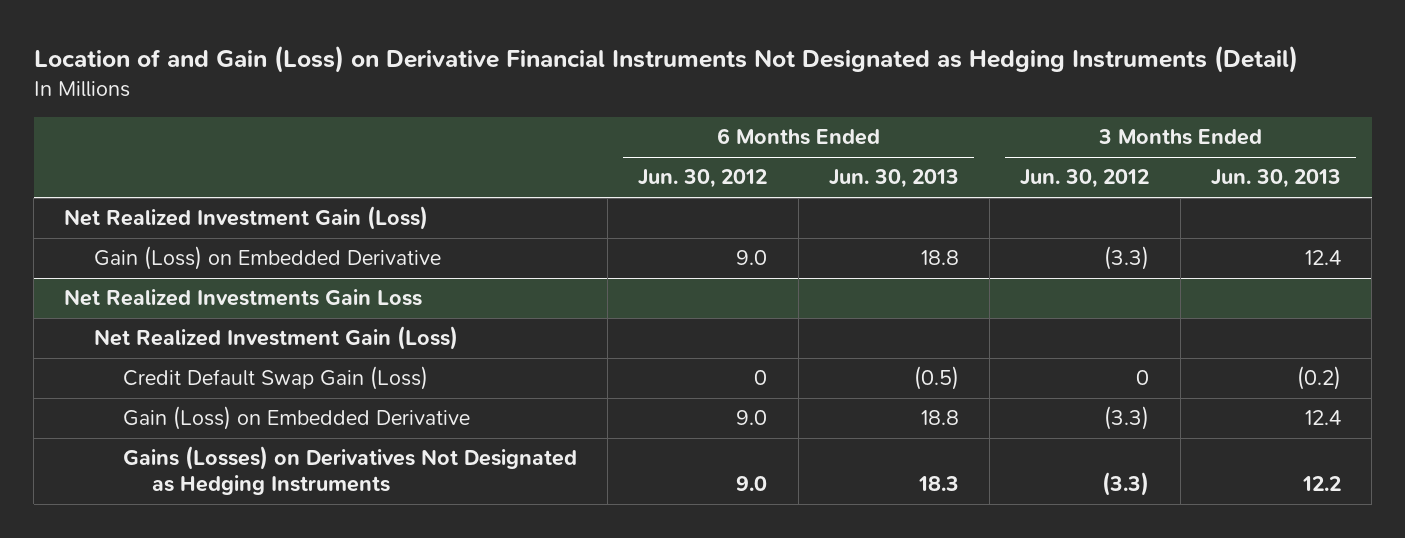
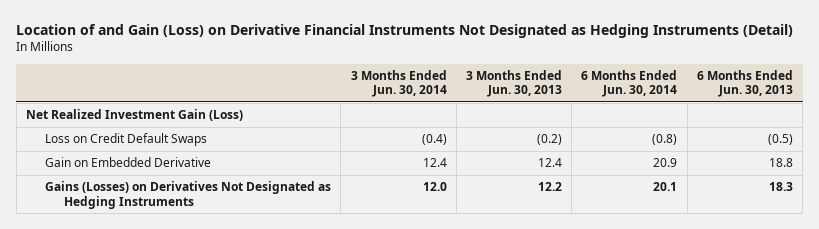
- | 6 Months Ended Jun. 30, 2012 | 6 Months Ended Jun. 30, 2013 | 3 Months Ended Jun. 30, 2012 | 3 Months Ended Jun. 30, 2013
+ | 3 Months Ended Jun. 30, 2014 | 3 Months Ended Jun. 30, 2013 | 6 Months Ended Jun. 30, 2014 | 6 Months Ended Jun. 30, 2013
- Gain (Loss) on Embedded Derivative | 9.0 | 18.8 | (3.3) | 12.4
- Net Realized Investments Gain Loss
- Net Realized Investment Gain (Loss)
- Credit Default Swap Gain (Loss) | 0 | (0.5) | 0 | (0.2)
- Gain (Loss) on Embedded Derivative | 9.0 | 18.8 | (3.3) | 12.4
+ Loss on Credit Default Swaps | (0.4) | (0.2) | (0.8) | (0.5)
+ Gain on Embedded Derivative | 12.4 | 12.4 | 20.9 | 18.8

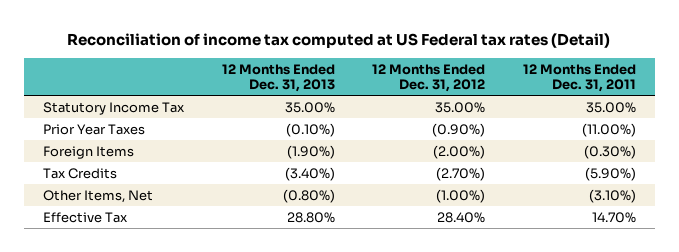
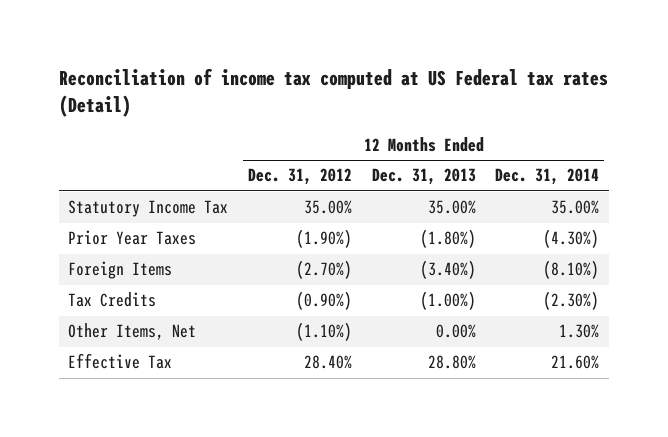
- | 12 Months Ended Dec. 31, 2013 | 12 Months Ended Dec. 31, 2012 | 12 Months Ended Dec. 31, 2011
+ | 12 Months Ended Dec. 31, 2012 | 12 Months Ended Dec. 31, 2013 | 12 Months Ended Dec. 31, 2014
- Prior Year Taxes | (0.10%) | (0.90%) | (11.00%)
- Foreign Items | (1.90%) | (2.00%) | (0.30%)
- Tax Credits | (3.40%) | (2.70%) | (5.90%)
- Other Items, Net | (0.80%) | (1.00%) | (3.10%)
+ Prior Year Taxes | (1.90%) | (1.80%) | (4.30%)
+ Foreign Items | (2.70%) | (3.40%) | (8.10%)
+ Tax Credits | (0.90%) | (1.00%) | (2.30%)
+ Other Items, Net | (1.10%) | 0.00% | 1.30%

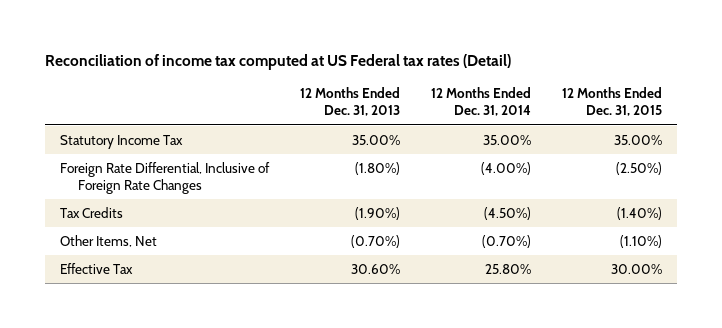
- | 12 Months Ended Dec. 31, 2012 | 12 Months Ended Dec. 31, 2013 | 12 Months Ended Dec. 31, 2014
+ | 12 Months Ended Dec. 31, 2013 | 12 Months Ended Dec. 31, 2014 | 12 Months Ended Dec. 31, 2015
- Prior Year Taxes | (1.90%) | (1.80%) | (4.30%)
- Foreign Items | (2.70%) | (3.40%) | (8.10%)
- Tax Credits | (0.90%) | (1.00%) | (2.30%)
- Other Items, Net | (1.10%) | 0.00% | 1.30%
- Effective Tax | 28.40% | 28.80% | 21.60%
+ Foreign Rate Differential, Inclusive of Foreign Rate Changes | (1.80%) | (4.00%) | (2.50%)
+ Tax Credits | (1.90%) | (4.50%) | (1.40%)
+ Other Items, Net | (0.70%) | (0.70%) | (1.10%)
+ Effective Tax | 30.60% | 25.80% | 30.00%

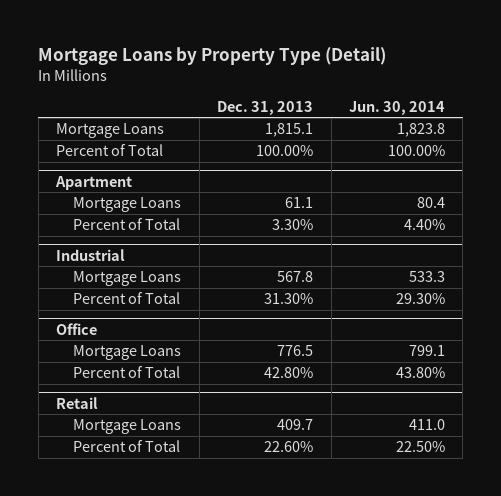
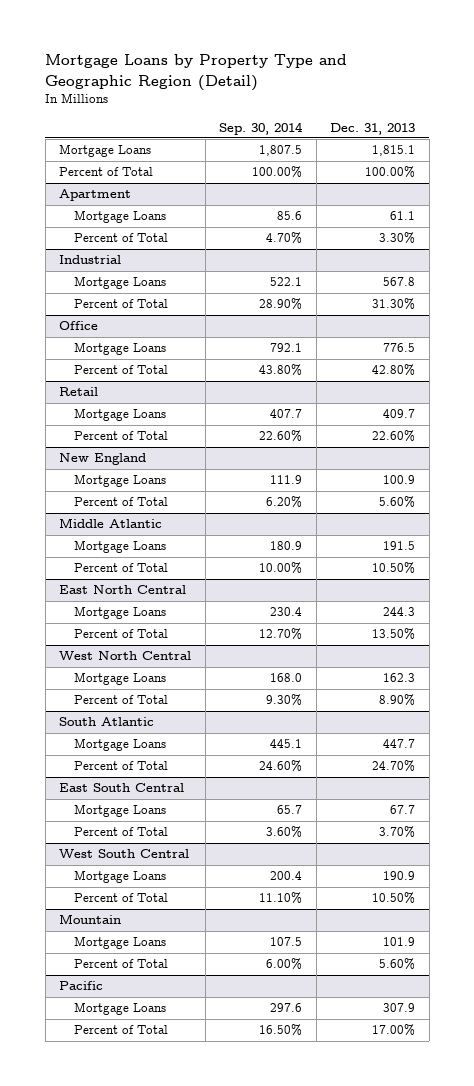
- Mortgage Loans by Property Type (Detail)
+ Mortgage Loans by Property Type and Geographic Region (Detail)
- | Dec. 31, 2013 | Jun. 30, 2014
+ | Sep. 30, 2014 | Dec. 31, 2013
+ New England
+ Mortgage Loans | 111.9 | 100.9
+ Percent of Total | 6.20% | 5.60%
+ Middle Atlantic
+ Mortgage Loans | 180.9 | 191.5
+ Percent of Total | 10.00% | 10.50%
+ East North Central
+ Mortgage Loans | 230.4 | 244.3
+ Percent of Total | 12.70% | 13.50%
+ West North Central
+ Mortgage Loans | 168.0 | 162.3
+ Percent of Total | 9.30% | 8.90%
+ South Atlantic
+ Mortgage Loans | 445.1 | 447.7
+ Percent of Total | 24.60% | 24.70%
+ East South Central
+ Mortgage Loans | 65.7 | 67.7
+ Percent of Total | 3.60% | 3.70%
+ West South Central
+ Mortgage Loans | 200.4 | 190.9
+ Percent of Total | 11.10% | 10.50%
+ Mountain
+ Mortgage Loans | 107.5 | 101.9
+ Percent of Total | 6.00% | 5.60%
+ Pacific
+ Mortgage Loans | 297.6 | 307.9
+ Percent of Total | 16.50% | 17.00%

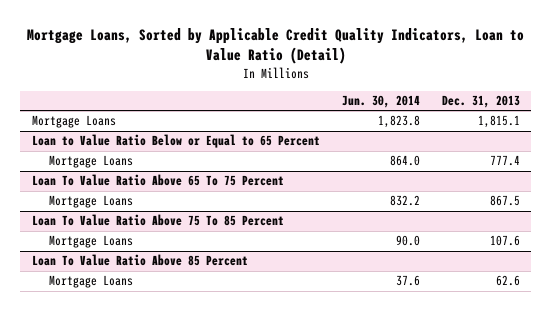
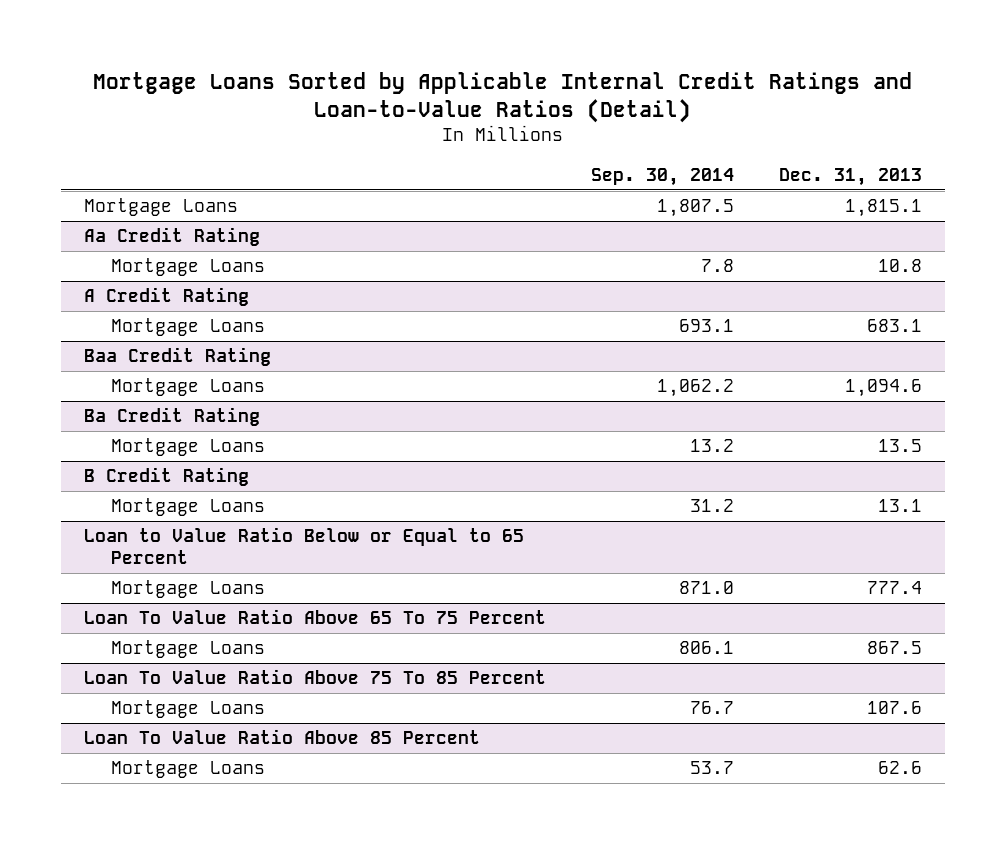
- Mortgage Loans, Sorted by Applicable Credit Quality Indicators, Loan to Value Ratio (Detail)
+ Mortgage Loans Sorted by Applicable Internal Credit Ratings and Loan-to-Value Ratios (Detail)
- | Jun. 30, 2014 | Dec. 31, 2013
+ | Sep. 30, 2014 | Dec. 31, 2013
+ Aa Credit Rating
+ Mortgage Loans | 7.8 | 10.8
+ A Credit Rating
+ Mortgage Loans | 693.1 | 683.1
+ Baa Credit Rating
+ Mortgage Loans | 1,062.2 | 1,094.6
+ Ba Credit Rating
+ Mortgage Loans | 13.2 | 13.5
+ B Credit Rating
+ Mortgage Loans | 31.2 | 13.1

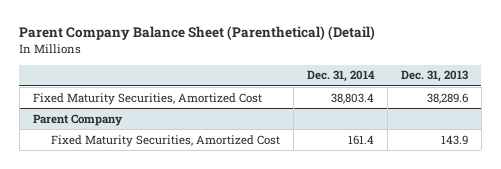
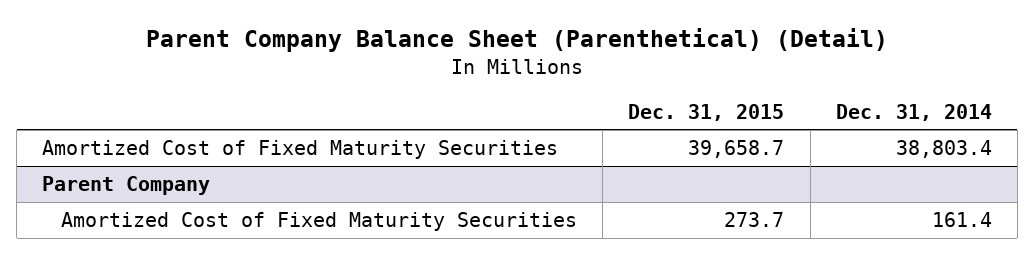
- | Dec. 31, 2014 | Dec. 31, 2013
+ | Dec. 31, 2015 | Dec. 31, 2014
- Fixed Maturity Securities, Amortized Cost | 38,803.4 | 38,289.6
+ Amortized Cost of Fixed Maturity Securities | 39,658.7 | 38,803.4
@ Parent Company
- Fixed Maturity Securities, Amortized Cost | 161.4 | 143.9
+ Amortized Cost of Fixed Maturity Securities | 273.7 | 161.4

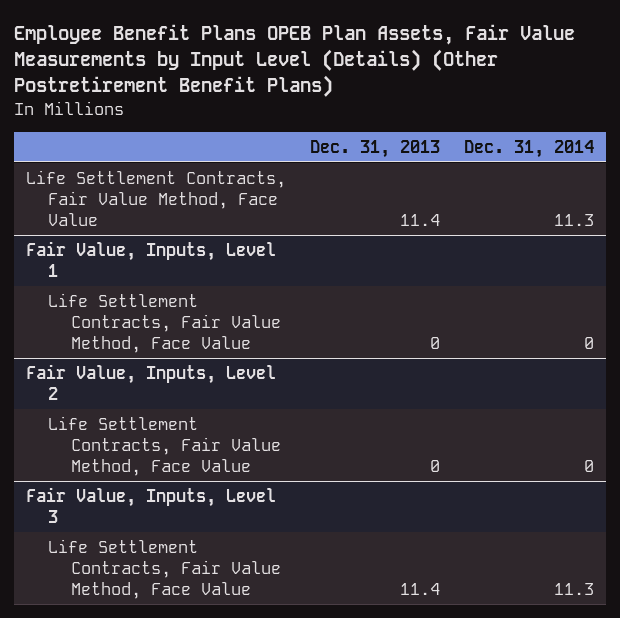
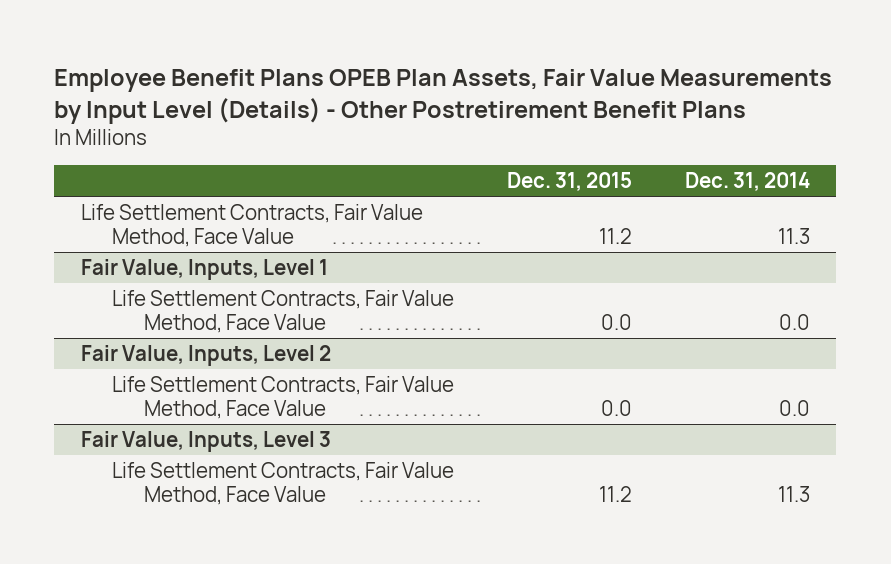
- Employee Benefit Plans OPEB Plan Assets, Fair Value Measurements by Input Level (Details) (Other Postretirement Benefit Plans)
+ Employee Benefit Plans OPEB Plan Assets, Fair Value Measurements by Input Level (Details) - Other Postretirement Benefit Plans
- | Dec. 31, 2013 | Dec. 31, 2014
+ | Dec. 31, 2015 | Dec. 31, 2014
@ Fair Value, Inputs, Level 1
- Life Settlement Contracts, Fair Value Method, Face Value | 0 | 0
+ Life Settlement Contracts, Fair Value Method, Face Value | 0.0 | 0.0
@ Fair Value, Inputs, Level 2
- Life Settlement Contracts, Fair Value Method, Face Value | 0 | 0
+ Life Settlement Contracts, Fair Value Method, Face Value | 0.0 | 0.0

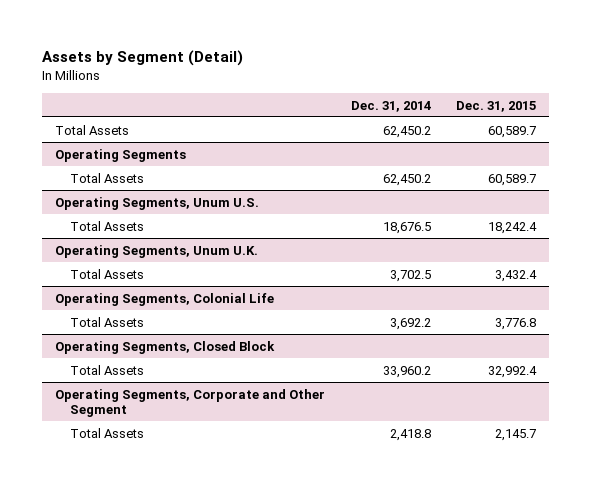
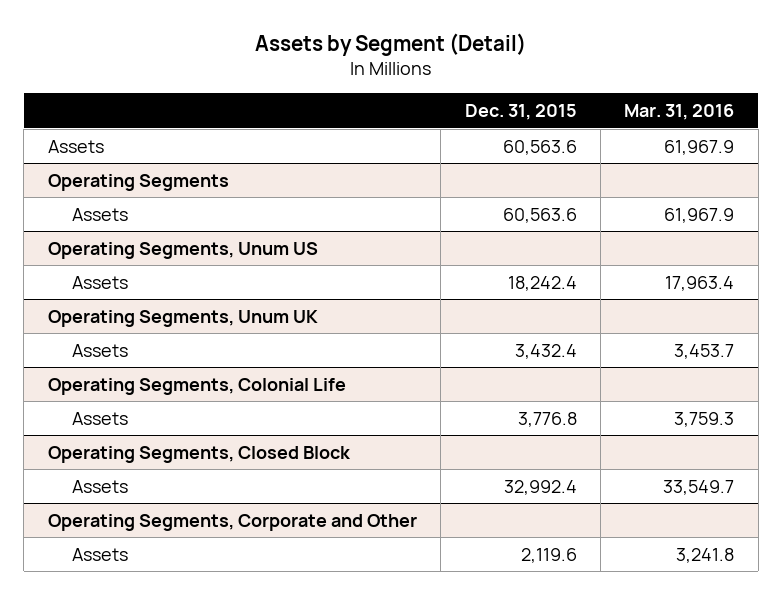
- | Dec. 31, 2014 | Dec. 31, 2015
+ | Dec. 31, 2015 | Mar. 31, 2016
- Total Assets | 62,450.2 | 60,589.7
+ Assets | 60,563.6 | 61,967.9
@ Operating Segments
- Total Assets | 62,450.2 | 60,589.7
- Operating Segments, Unum U.S.
- Total Assets | 18,676.5 | 18,242.4
- Operating Segments, Unum U.K.
- Total Assets | 3,702.5 | 3,432.4
@ Operating Segments
+ Assets | 60,563.6 | 61,967.9
+ Operating Segments, Unum US
+ Assets | 18,242.4 | 17,963.4
+ Operating Segments, Unum UK
+ Assets | 3,432.4 | 3,453.7
@ Operating Segments, Colonial Life
- Total Assets | 3,692.2 | 3,776.8
+ Assets | 3,776.8 | 3,759.3
@ Operating Segments, Closed Block
- Total Assets | 33,960.2 | 32,992.4
- Operating Segments, Corporate and Other Segment
- Total Assets | 2,418.8 | 2,145.7
@ Operating Segments, Closed Block
+ Assets | 32,992.4 | 33,549.7
+ Operating Segments, Corporate and Other
+ Assets | 2,119.6 | 3,241.8

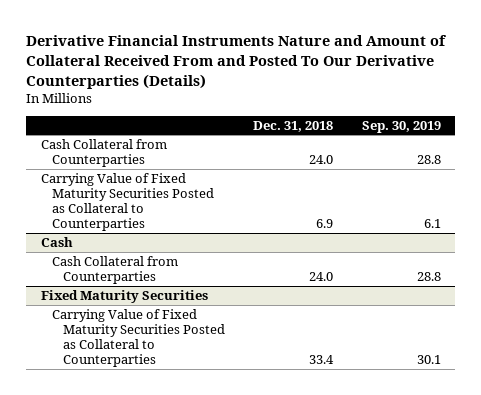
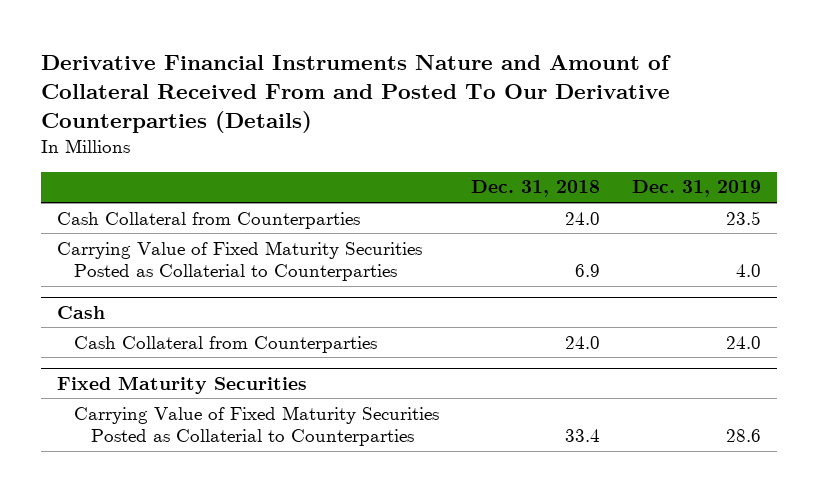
- | Dec. 31, 2018 | Sep. 30, 2019
+ | Dec. 31, 2018 | Dec. 31, 2019
- Carrying Value of Fixed Maturity Securities Posted as Collateral to Counterparties | 6.9 | 6.1
+ Carrying Value of Fixed Maturity Securities Posted as Collaterial to Counterparties | 6.9 | 4.0
@ Fixed Maturity Securities
- Carrying Value of Fixed Maturity Securities Posted as Collateral to Counterparties | 33.4 | 30.1
+ Carrying Value of Fixed Maturity Securities Posted as Collaterial to Counterparties | 33.4 | 28.6

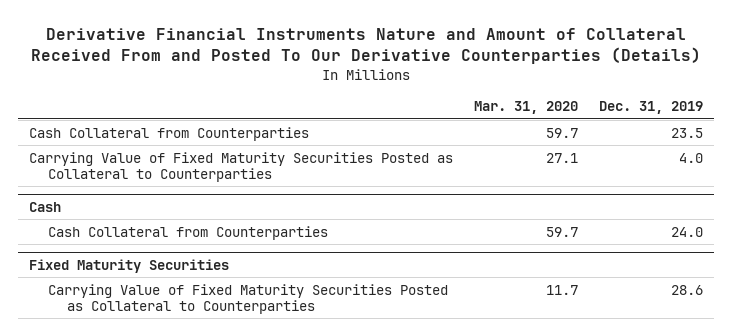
- | Dec. 31, 2018 | Dec. 31, 2019
+ | Mar. 31, 2020 | Dec. 31, 2019
- Carrying Value of Fixed Maturity Securities Posted as Collaterial to Counterparties | 6.9 | 4.0
+ Carrying Value of Fixed Maturity Securities Posted as Collateral to Counterparties | 27.1 | 4.0
@ Fixed Maturity Securities
- Carrying Value of Fixed Maturity Securities Posted as Collaterial to Counterparties | 33.4 | 28.6
+ Carrying Value of Fixed Maturity Securities Posted as Collateral to Counterparties | 11.7 | 28.6

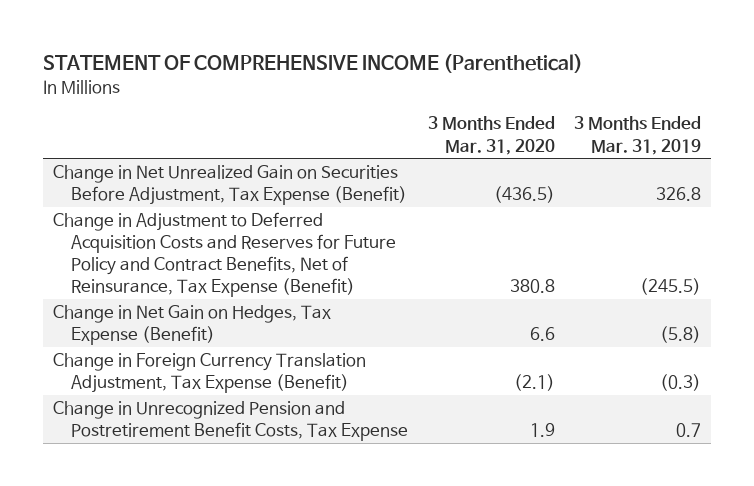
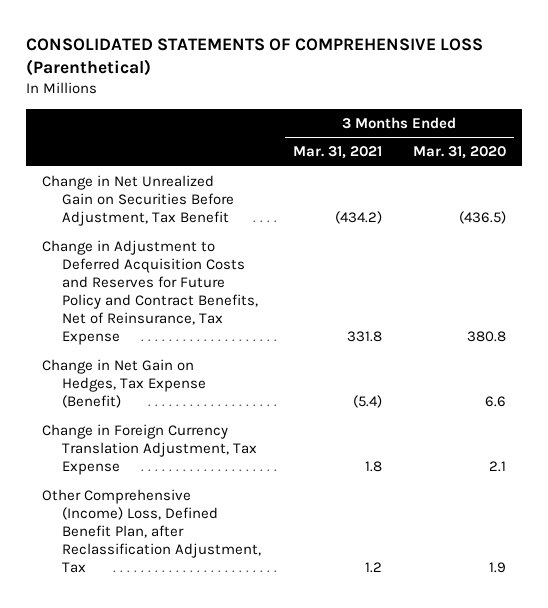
- STATEMENT OF COMPREHENSIVE INCOME (Parenthetical)
+ CONSOLIDATED STATEMENTS OF COMPREHENSIVE LOSS (Parenthetical)
- | 3 Months Ended Mar. 31, 2020 | 3 Months Ended Mar. 31, 2019
+ | 3 Months Ended Mar. 31, 2021 | 3 Months Ended Mar. 31, 2020
- Change in Net Unrealized Gain on Securities Before Adjustment, Tax Expense (Benefit) | (436.5) | 326.8
- Change in Adjustment to Deferred Acquisition Costs and Reserves for Future Policy and Contract Benefits, Net of Reinsurance, Tax Expense (Benefit) | 380.8 | (245.5)
+ Change in Net Unrealized Gain on Securities Before Adjustment, Tax Benefit | (434.2) | (436.5)
+ Change in Adjustment to Deferred Acquisition Costs and Reserves for Future Policy and Contract Benefits, Net of Reinsurance, Tax Expense | 331.8 | 380.8
- Change in Foreign Currency Translation Adjustment, Tax Expense (Benefit) | (2.1) | (0.3)
- Change in Unrecognized Pension and Postretirement Benefit Costs, Tax Expense | 1.9 | 0.7
+ Change in Foreign Currency Translation Adjustment, Tax Expense | 1.8 | 2.1
+ Other Comprehensive (Income) Loss, Defined Benefit Plan, after Reclassification Adjustment, Tax | 1.2 | 1.9

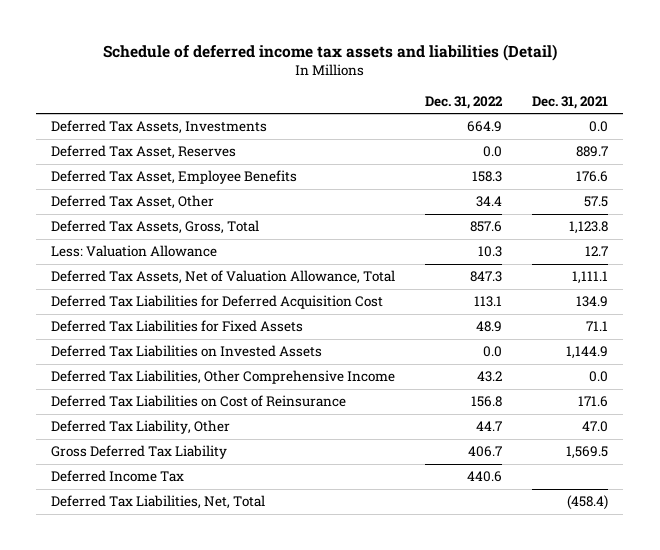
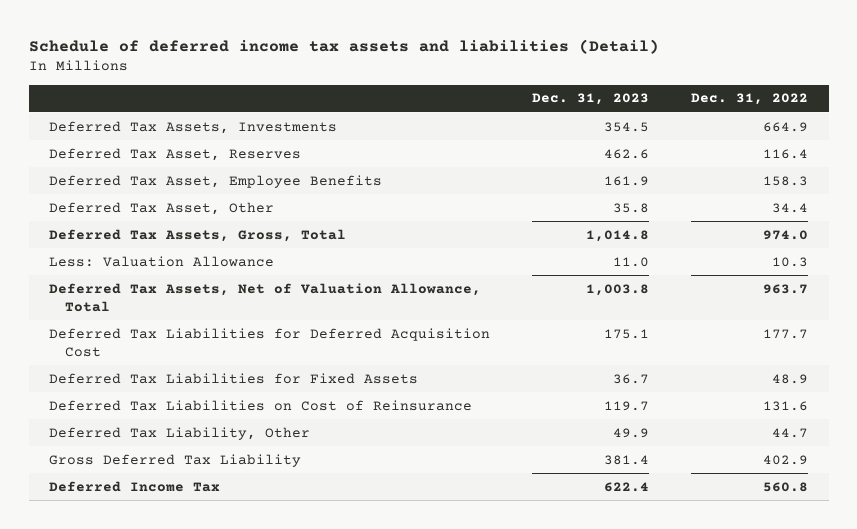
- | Dec. 31, 2022 | Dec. 31, 2021
+ | Dec. 31, 2023 | Dec. 31, 2022
- Deferred Tax Asset, Reserves | 0.0 | 889.7
+ Deferred Tax Asset, Reserves | 462.6 | 116.4
- Deferred Tax Assets, Gross, Total | 857.6 | 1,123.8
+ Deferred Tax Assets, Gross, Total | 1,014.8 | 974.0
- Deferred Tax Assets, Net of Valuation Allowance, Total | 847.3 | 1,111.1
- Deferred Tax Liabilities for Deferred Acquisition Cost | 113.1 | 134.9
+ Deferred Tax Assets, Net of Valuation Allowance, Total | 1,003.8 | 963.7
+ Deferred Tax Liabilities for Deferred Acquisition Cost | 175.1 | 177.7
- Deferred Tax Liabilities on Invested Assets | 0.0 | 1,144.9
- Deferred Tax Liabilities, Other Comprehensive Income | 43.2 | 0.0
- Deferred Tax Liabilities on Cost of Reinsurance | 156.8 | 171.6
+ Deferred Tax Liabilities on Cost of Reinsurance | 119.7 | 131.6
- Gross Deferred Tax Liability | 406.7 | 1,569.5
- Deferred Income Tax | 440.6 |
- Deferred Tax Liabilities, Net, Total | | (458.4)
+ Gross Deferred Tax Liability | 381.4 | 402.9
+ Deferred Income Tax | 622.4 | 560.8

